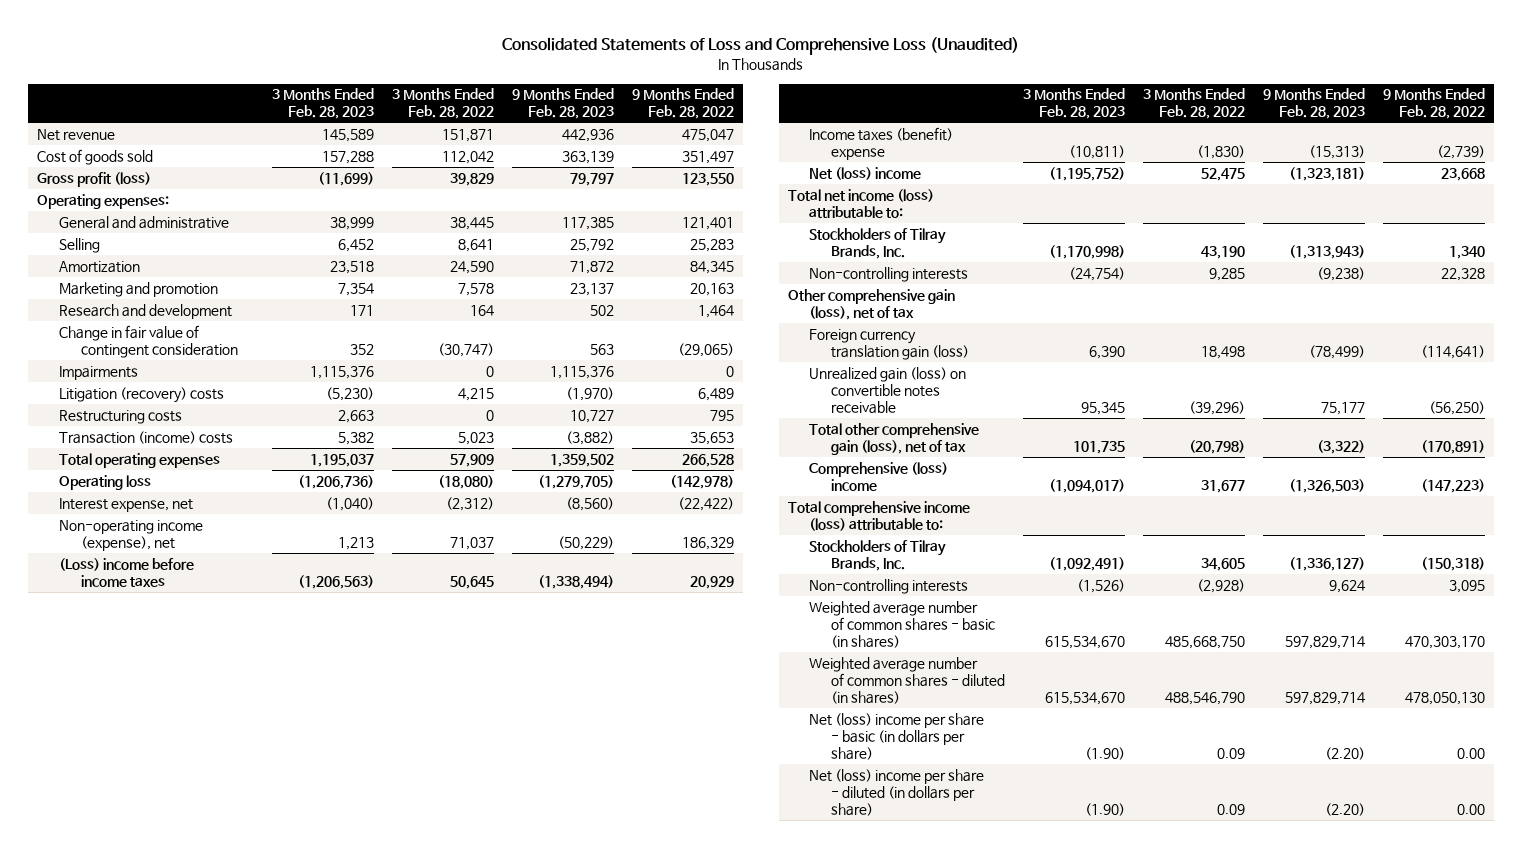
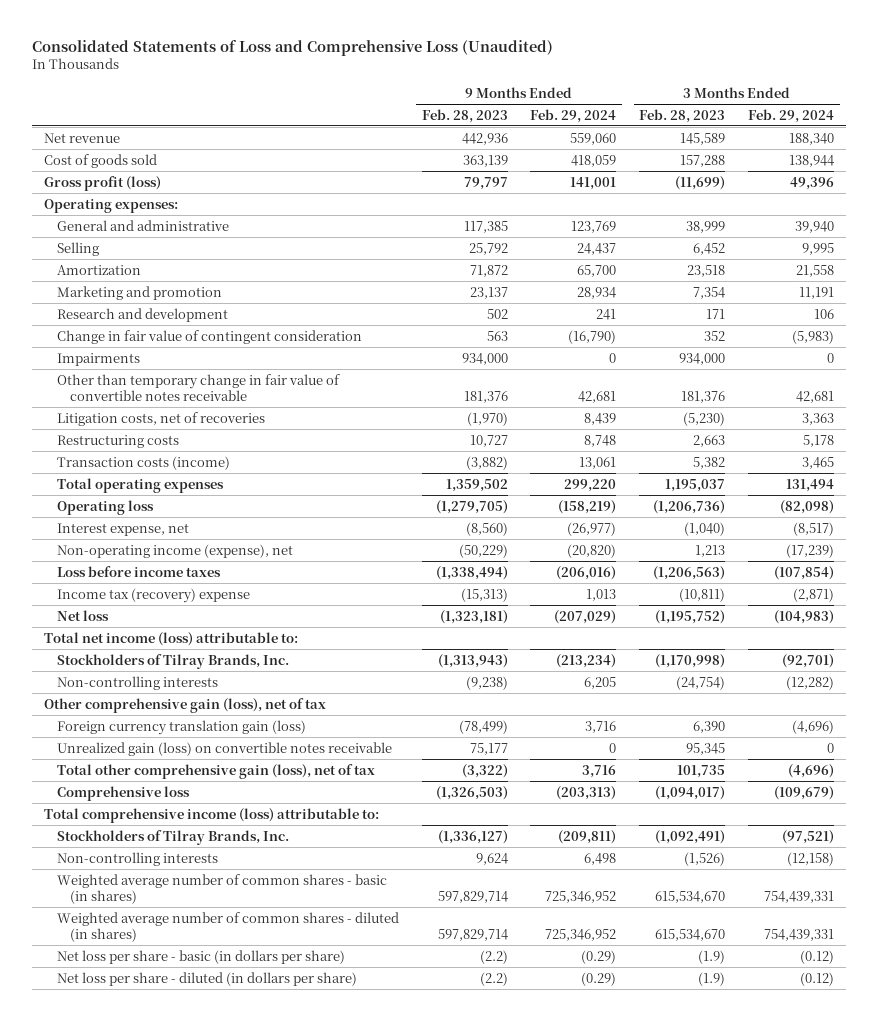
- | 3 Months Ended Feb. 28, 2023 | 3 Months Ended Feb. 28, 2022 | 9 Months Ended Feb. 28, 2023 | 9 Months Ended Feb. 28, 2022
+ | 9 Months Ended Feb. 28, 2023 | 9 Months Ended Feb. 29, 2024 | 3 Months Ended Feb. 28, 2023 | 3 Months Ended Feb. 29, 2024
- Impairments | 1,115,376 | 0 | 1,115,376 | 0
- Litigation (recovery) costs | (5,230) | 4,215 | (1,970) | 6,489
+ Impairments | 934,000 | 0 | 934,000 | 0
+ Other than temporary change in fair value of convertible notes receivable | 181,376 | 42,681 | 181,376 | 42,681
+ Litigation costs, net of recoveries | (1,970) | 8,439 | (5,230) | 3,363
- Transaction (income) costs | 5,382 | 5,023 | (3,882) | 35,653
+ Transaction costs (income) | (3,882) | 13,061 | 5,382 | 3,465
- (Loss) income before income taxes | (1,206,563) | 50,645 | (1,338,494) | 20,929
- Income taxes (benefit) expense | (10,811) | (1,830) | (15,313) | (2,739)
- Net (loss) income | (1,195,752) | 52,475 | (1,323,181) | 23,668
+ Loss before income taxes | (1,338,494) | (206,016) | (1,206,563) | (107,854)
+ Income tax (recovery) expense | (15,313) | 1,013 | (10,811) | (2,871)
+ Net loss | (1,323,181) | (207,029) | (1,195,752) | (104,983)
- Comprehensive (loss) income | (1,094,017) | 31,677 | (1,326,503) | (147,223)
+ Comprehensive loss | (1,326,503) | (203,313) | (1,094,017) | (109,679)
- Net (loss) income per share - basic (in dollars per share) | (1.90) | 0.09 | (2.20) | 0.00
- Net (loss) income per share - diluted (in dollars per share) | (1.90) | 0.09 | (2.20) | 0.00
+ Net loss per share - basic (in dollars per share) | (2.2) | (0.29) | (1.9) | (0.12)
+ Net loss per share - diluted (in dollars per share) | (2.2) | (0.29) | (1.9) | (0.12)

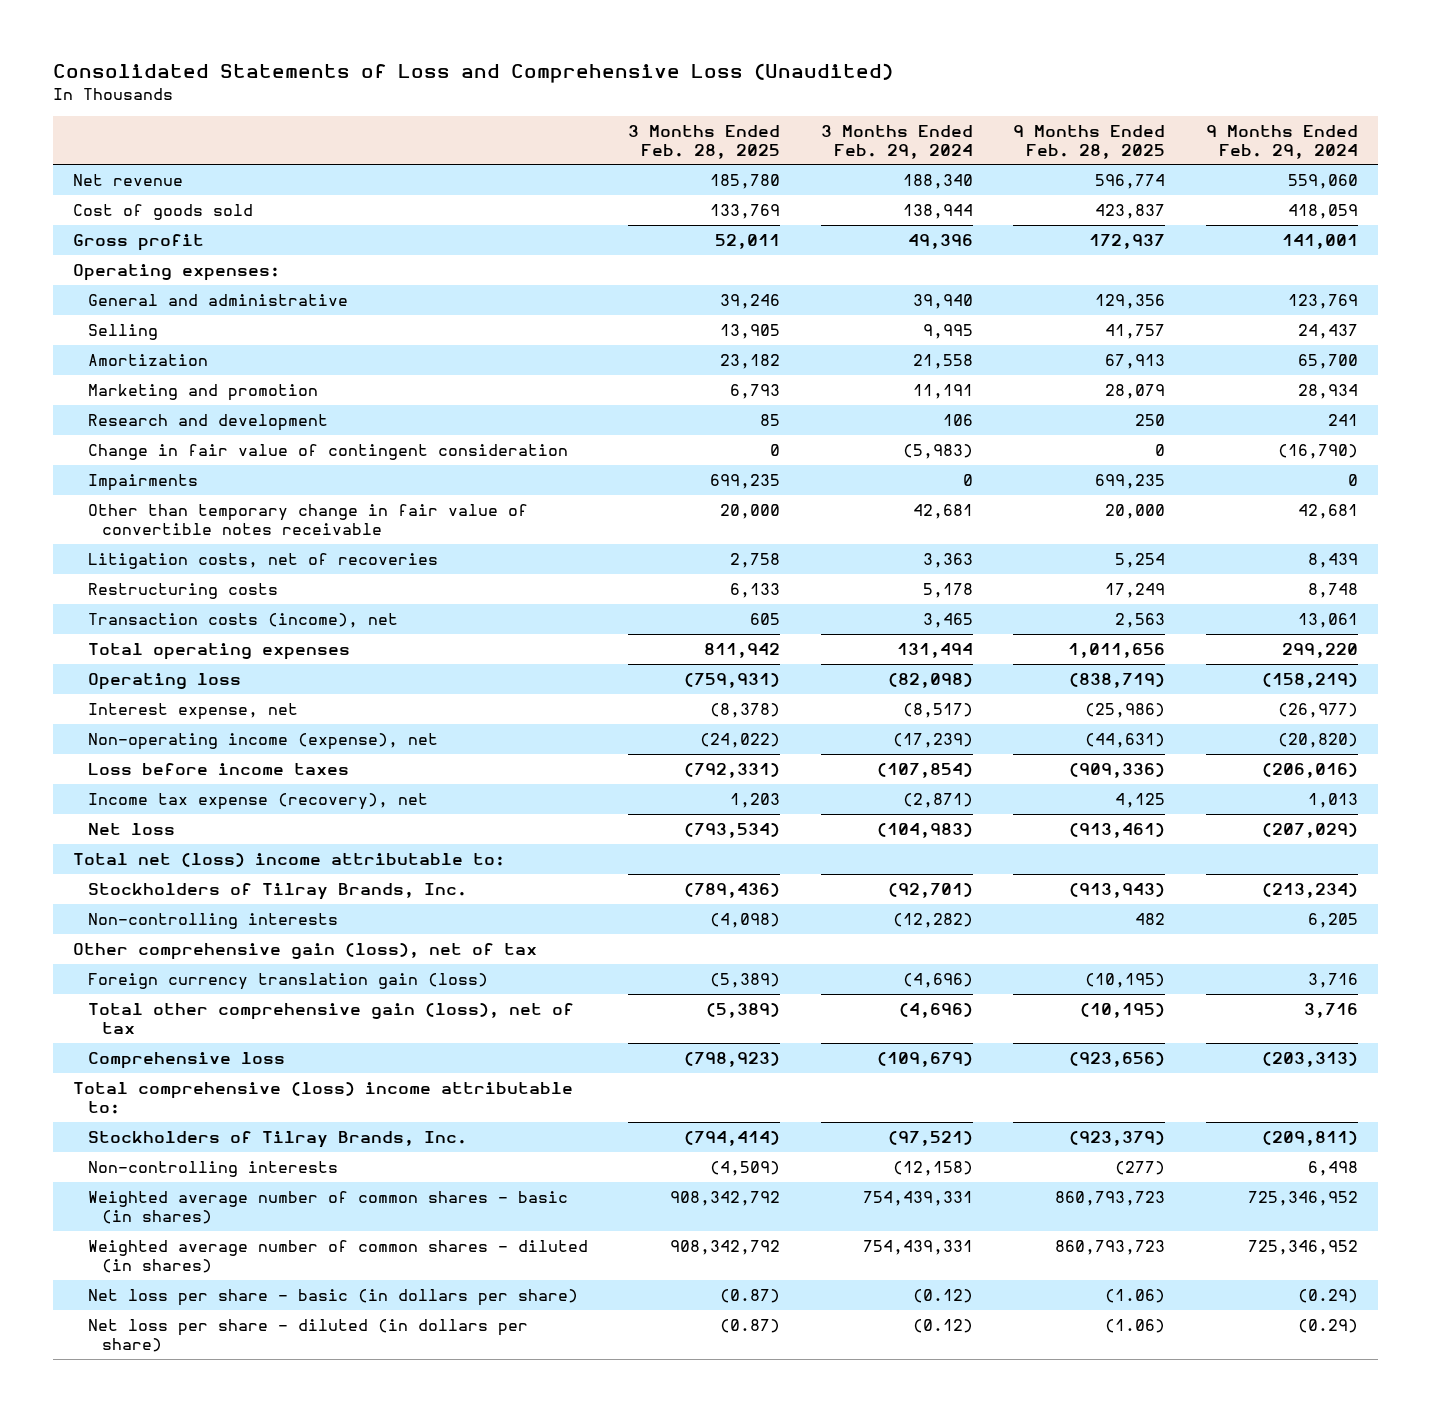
- | 9 Months Ended Feb. 28, 2023 | 9 Months Ended Feb. 29, 2024 | 3 Months Ended Feb. 28, 2023 | 3 Months Ended Feb. 29, 2024
+ | 3 Months Ended Feb. 28, 2025 | 3 Months Ended Feb. 29, 2024 | 9 Months Ended Feb. 28, 2025 | 9 Months Ended Feb. 29, 2024
- Gross profit (loss) | 79,797 | 141,001 | (11,699) | 49,396
+ Gross profit | 52,011 | 49,396 | 172,937 | 141,001
- Transaction costs (income) | (3,882) | 13,061 | 5,382 | 3,465
+ Transaction costs (income), net | 605 | 3,465 | 2,563 | 13,061
- Income tax (recovery) expense | (15,313) | 1,013 | (10,811) | (2,871)
+ Income tax expense (recovery), net | 1,203 | (2,871) | 4,125 | 1,013
- Total net income (loss) attributable to:
+ Total net (loss) income attributable to:
- Unrealized gain (loss) on convertible notes receivable | 75,177 | 0 | 95,345 | 0
- Total comprehensive income (loss) attributable to:
+ Total comprehensive (loss) income attributable to:

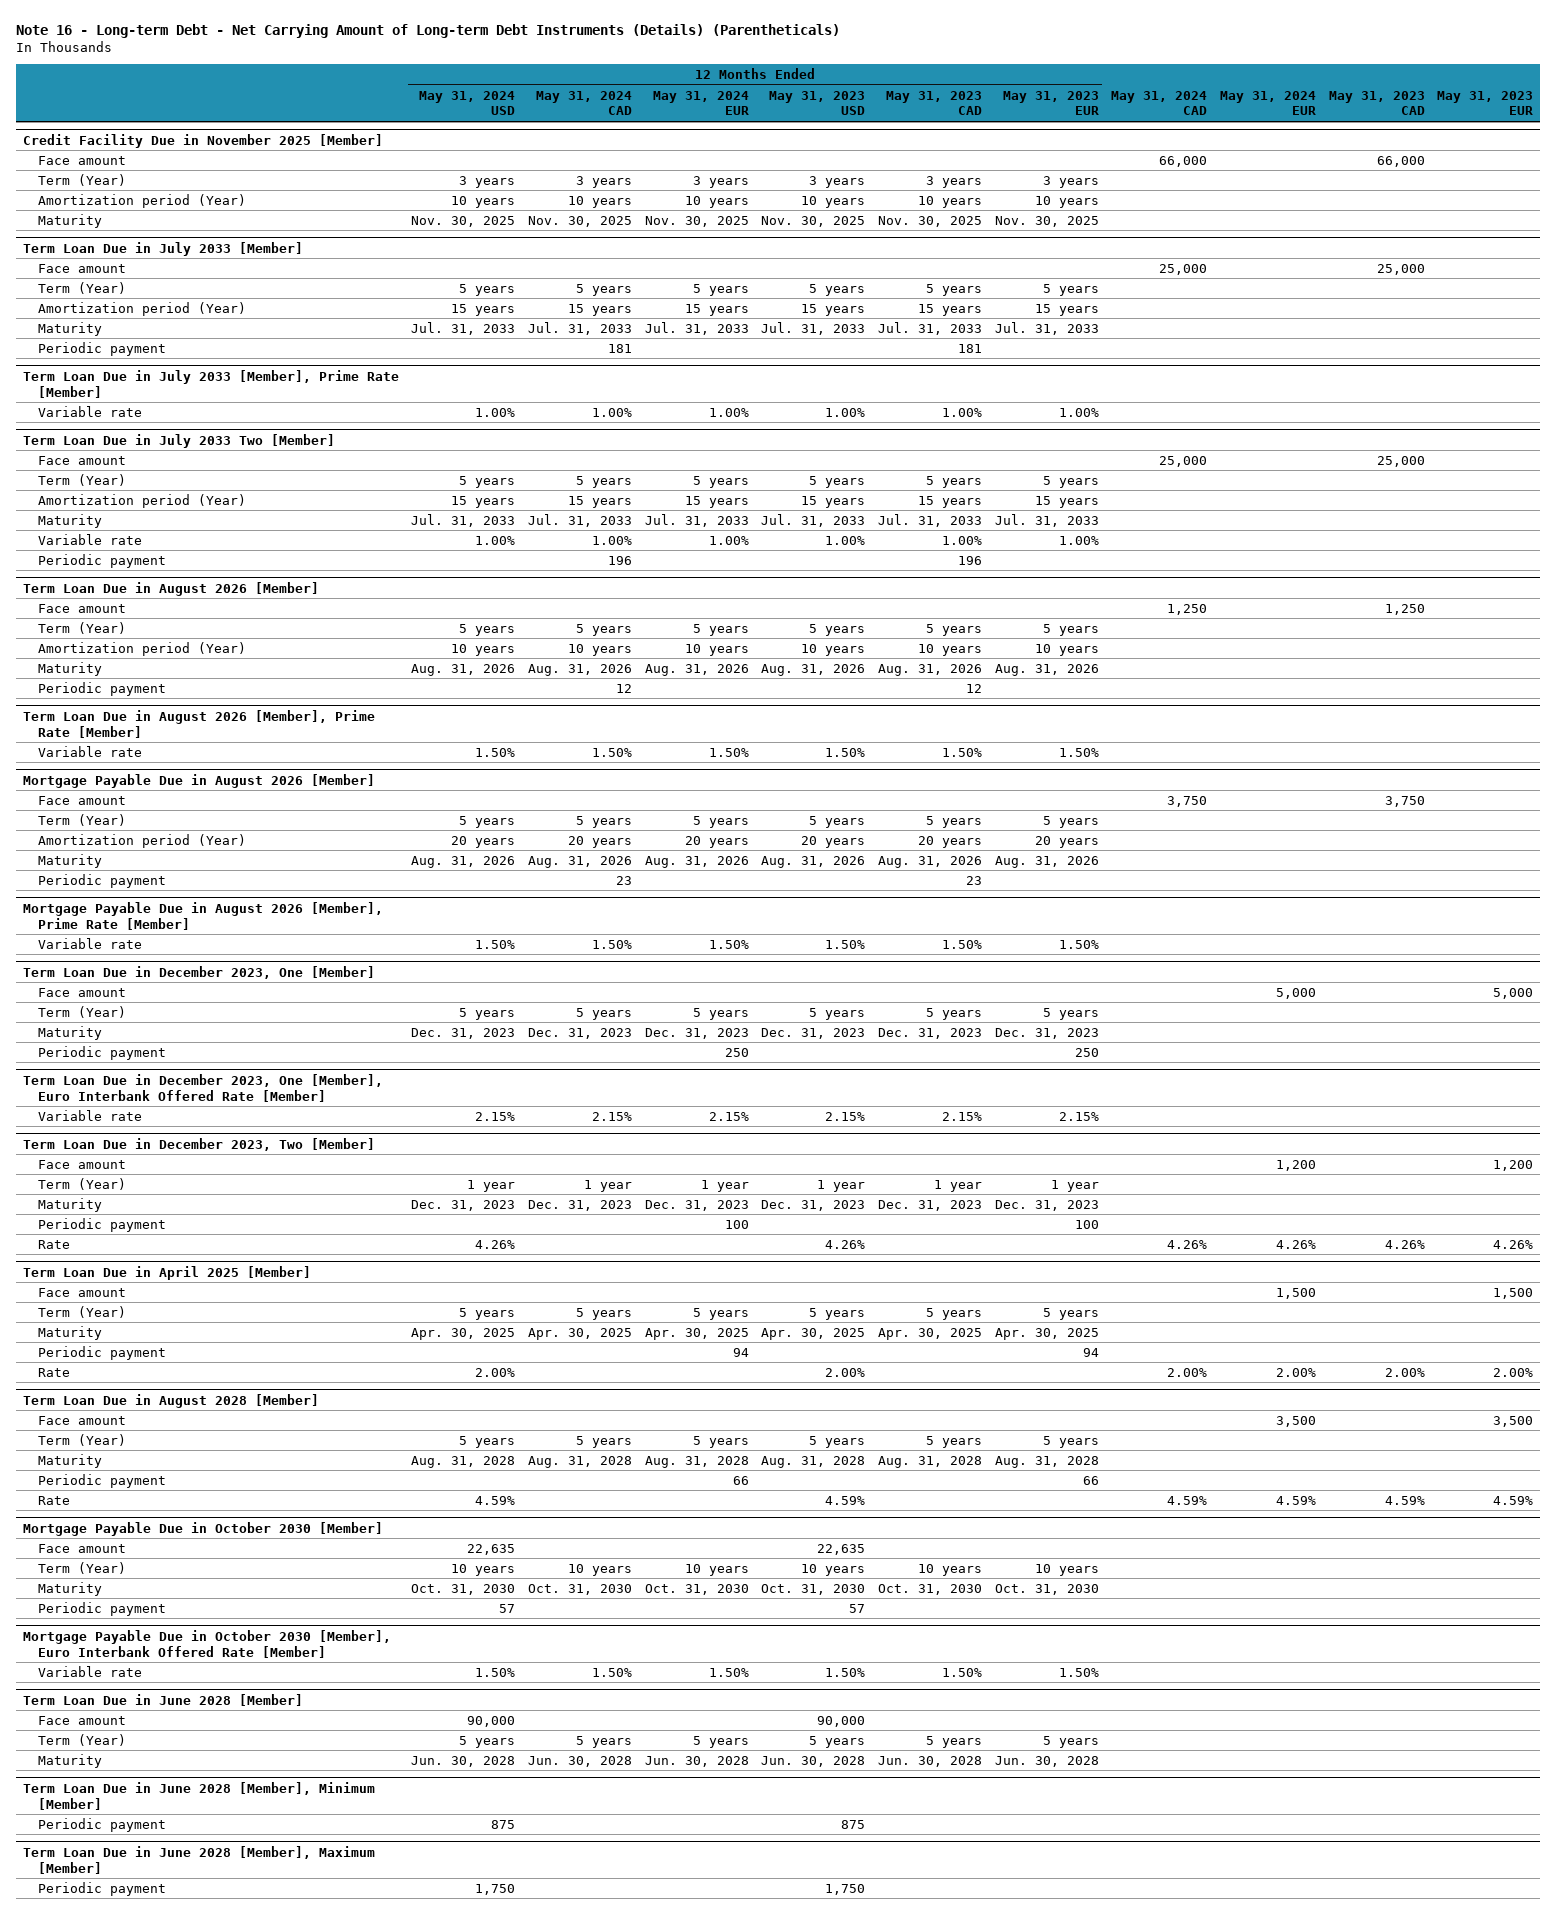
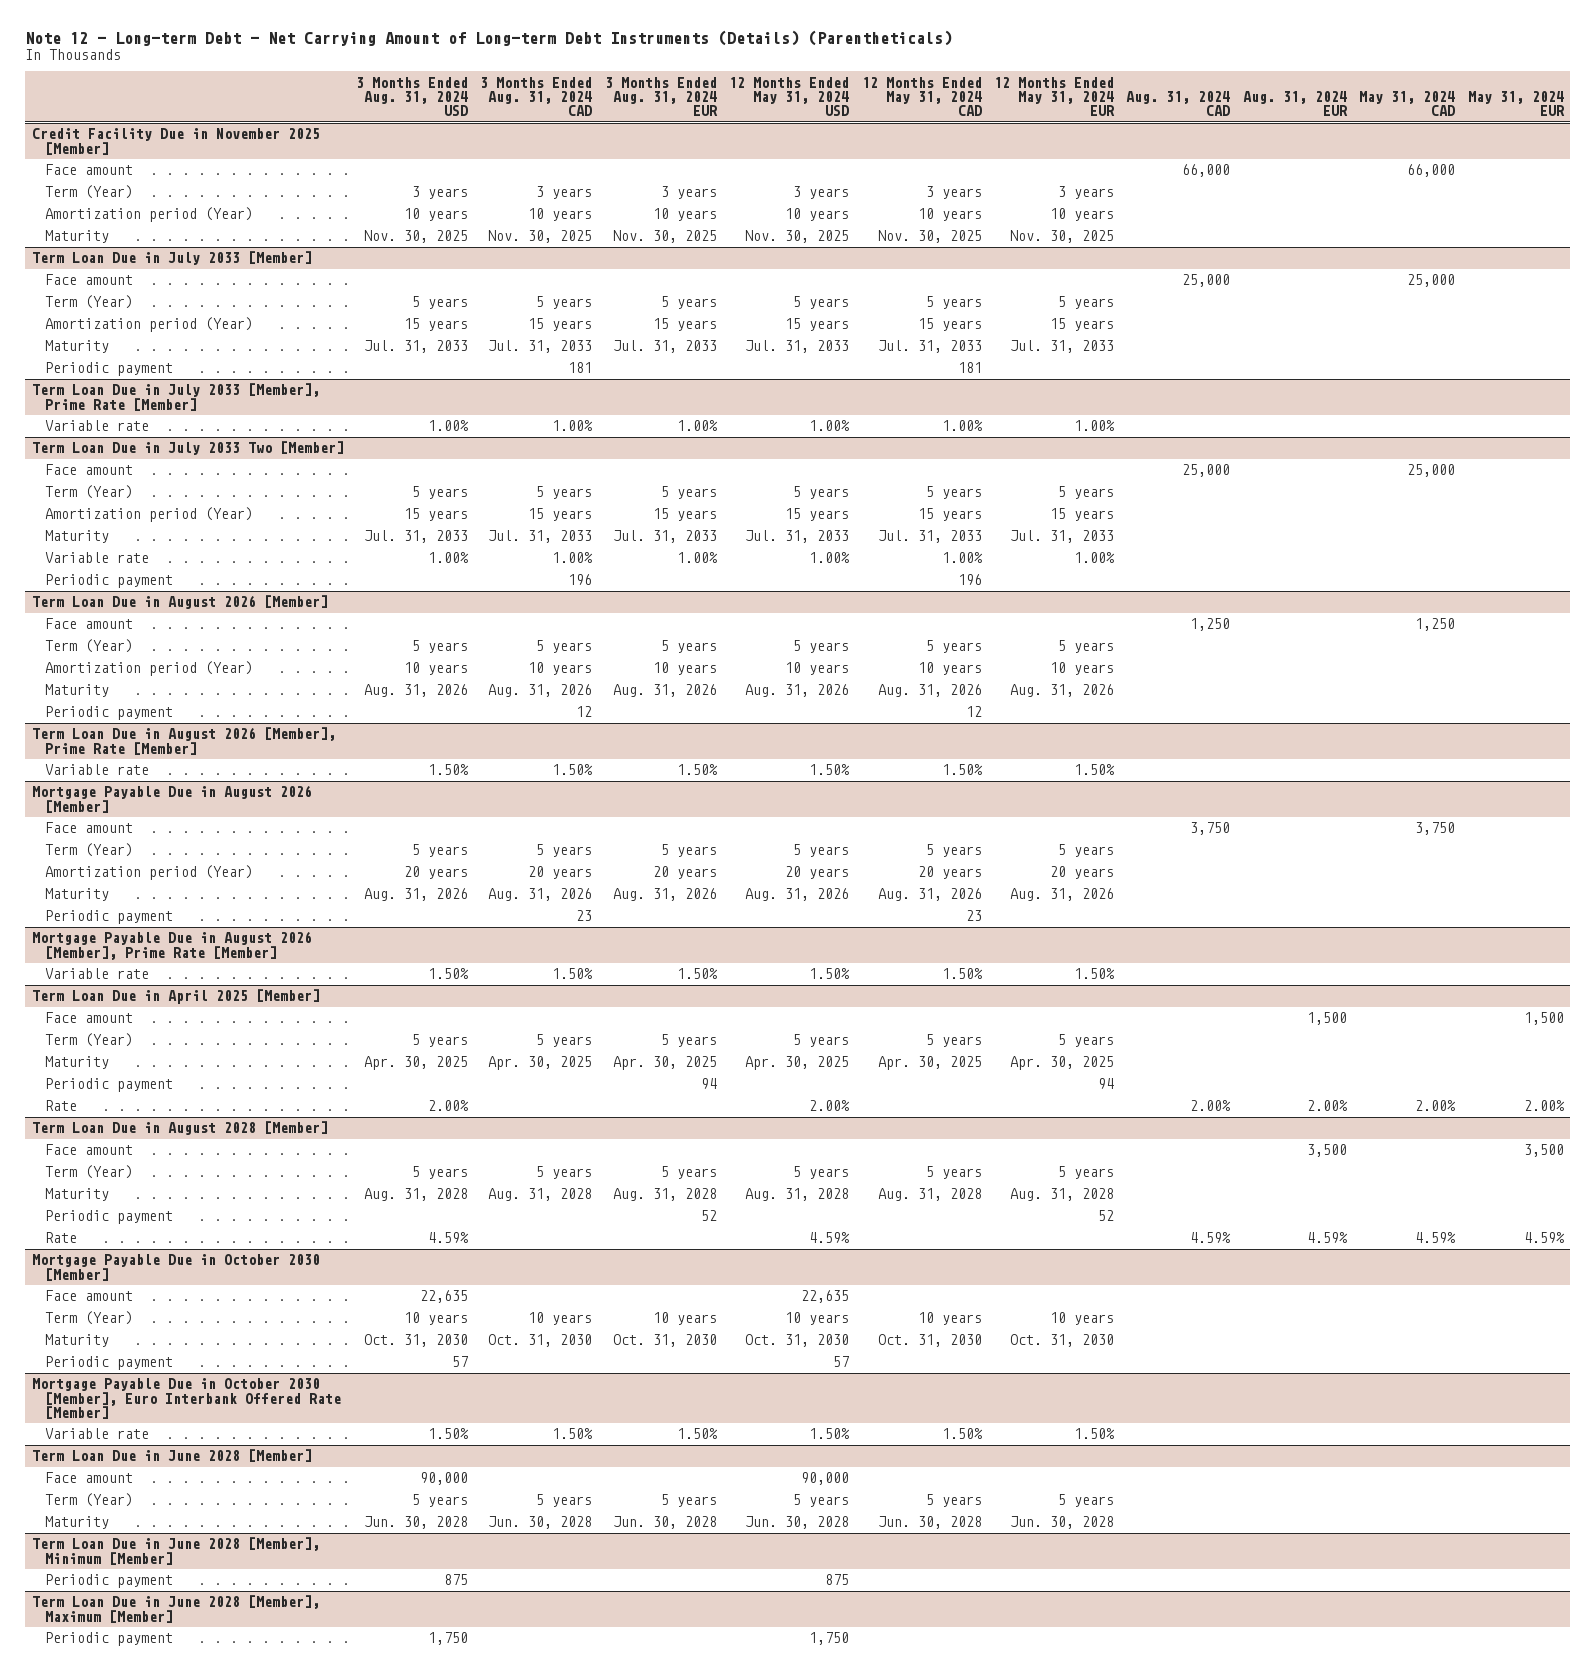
- Note 16 - Long-term Debt - Net Carrying Amount of Long-term Debt Instruments (Details) (Parentheticals)
+ Note 12 - Long-term Debt - Net Carrying Amount of Long-term Debt Instruments (Details) (Parentheticals)
- | 12 Months Ended May 31, 2024 USD | 12 Months Ended May 31, 2024 CAD | 12 Months Ended May 31, 2024 EUR | 12 Months Ended May 31, 2023 USD | 12 Months Ended May 31, 2023 CAD | 12 Months Ended May 31, 2023 EUR | May 31, 2024 CAD | May 31, 2024 EUR | May 31, 2023 CAD | May 31, 2023 EUR
+ | 3 Months Ended Aug. 31, 2024 USD | 3 Months Ended Aug. 31, 2024 CAD | 3 Months Ended Aug. 31, 2024 EUR | 12 Months Ended May 31, 2024 USD | 12 Months Ended May 31, 2024 CAD | 12 Months Ended May 31, 2024 EUR | Aug. 31, 2024 CAD | Aug. 31, 2024 EUR | May 31, 2024 CAD | May 31, 2024 EUR
- Term Loan Due in December 2023, One [Member]
- Face amount | | | | | | | | 5,000 | | 5,000
- Term (Year) | 5 years | 5 years | 5 years | 5 years | 5 years | 5 years | | | |
- Maturity | Dec. 31, 2023 | Dec. 31, 2023 | Dec. 31, 2023 | Dec. 31, 2023 | Dec. 31, 2023 | Dec. 31, 2023 | | | |
- Periodic payment | | | 250 | | | 250 | | | |
- Term Loan Due in December 2023, One [Member], Euro Interbank Offered Rate [Member]
- Variable rate | 2.15% | 2.15% | 2.15% | 2.15% | 2.15% | 2.15% | | | |
- Term Loan Due in December 2023, Two [Member]
- Face amount | | | | | | | | 1,200 | | 1,200
- Term (Year) | 1 year | 1 year | 1 year | 1 year | 1 year | 1 year | | | |
- Maturity | Dec. 31, 2023 | Dec. 31, 2023 | Dec. 31, 2023 | Dec. 31, 2023 | Dec. 31, 2023 | Dec. 31, 2023 | | | |
- Periodic payment | | | 100 | | | 100 | | | |
- Rate | 4.26% | | | 4.26% | | | 4.26% | 4.26% | 4.26% | 4.26%
@ Term Loan Due in August 2028 [Member]
- Periodic payment | | | 66 | | | 66 | | | |
+ Periodic payment | | | 52 | | | 52 | | | |

